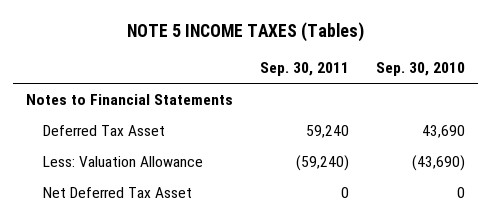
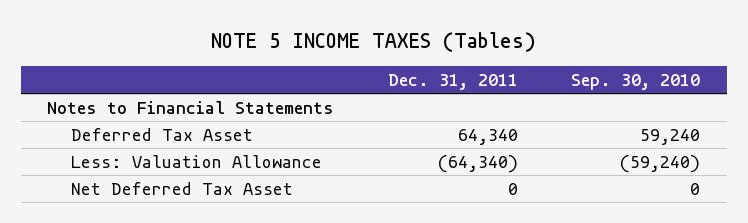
- | Sep. 30, 2011 | Sep. 30, 2010
+ | Dec. 31, 2011 | Sep. 30, 2010
- Deferred Tax Asset | 59,240 | 43,690
- Less: Valuation Allowance | (59,240) | (43,690)
+ Deferred Tax Asset | 64,340 | 59,240
+ Less: Valuation Allowance | (64,340) | (59,240)

